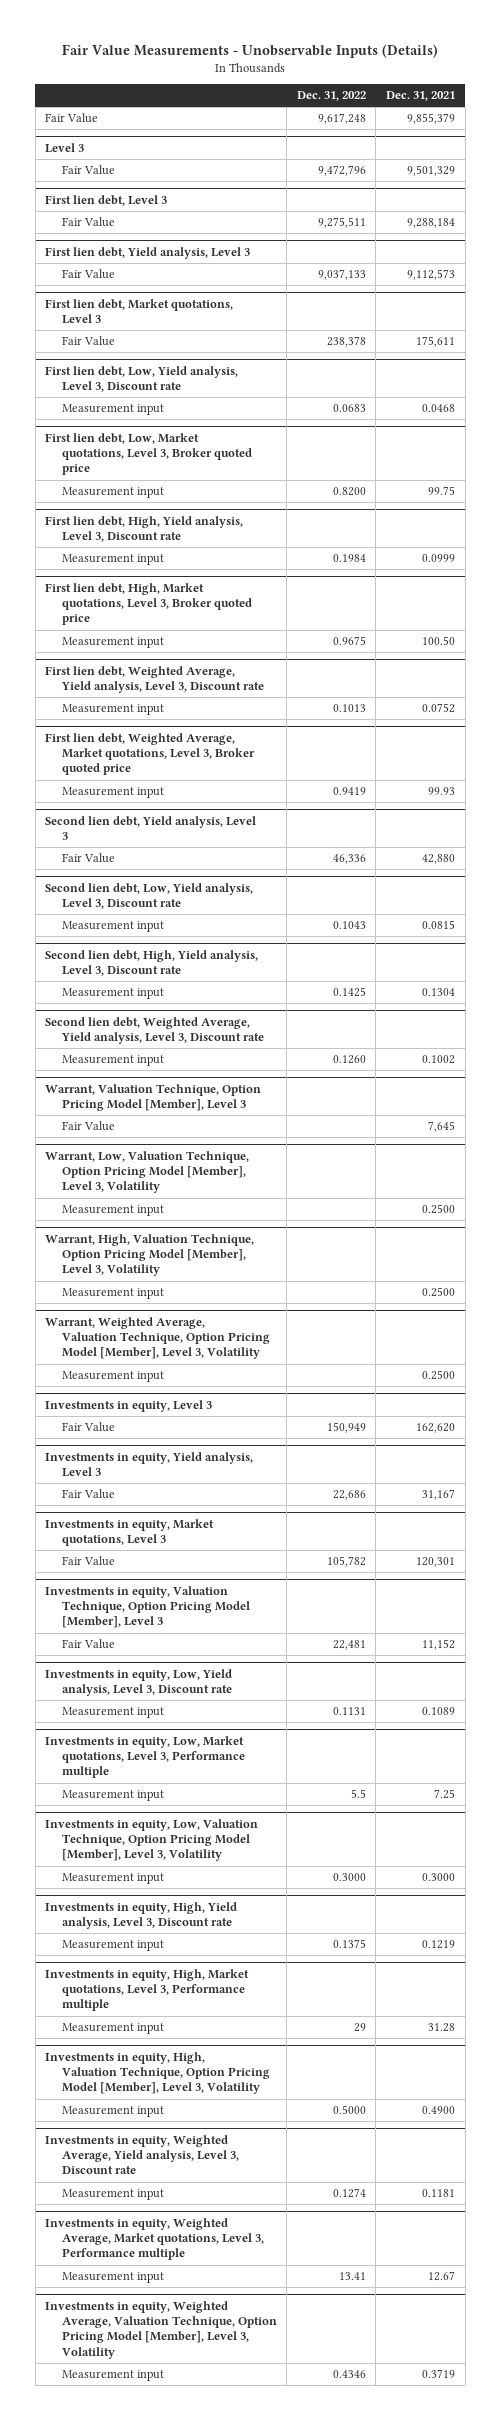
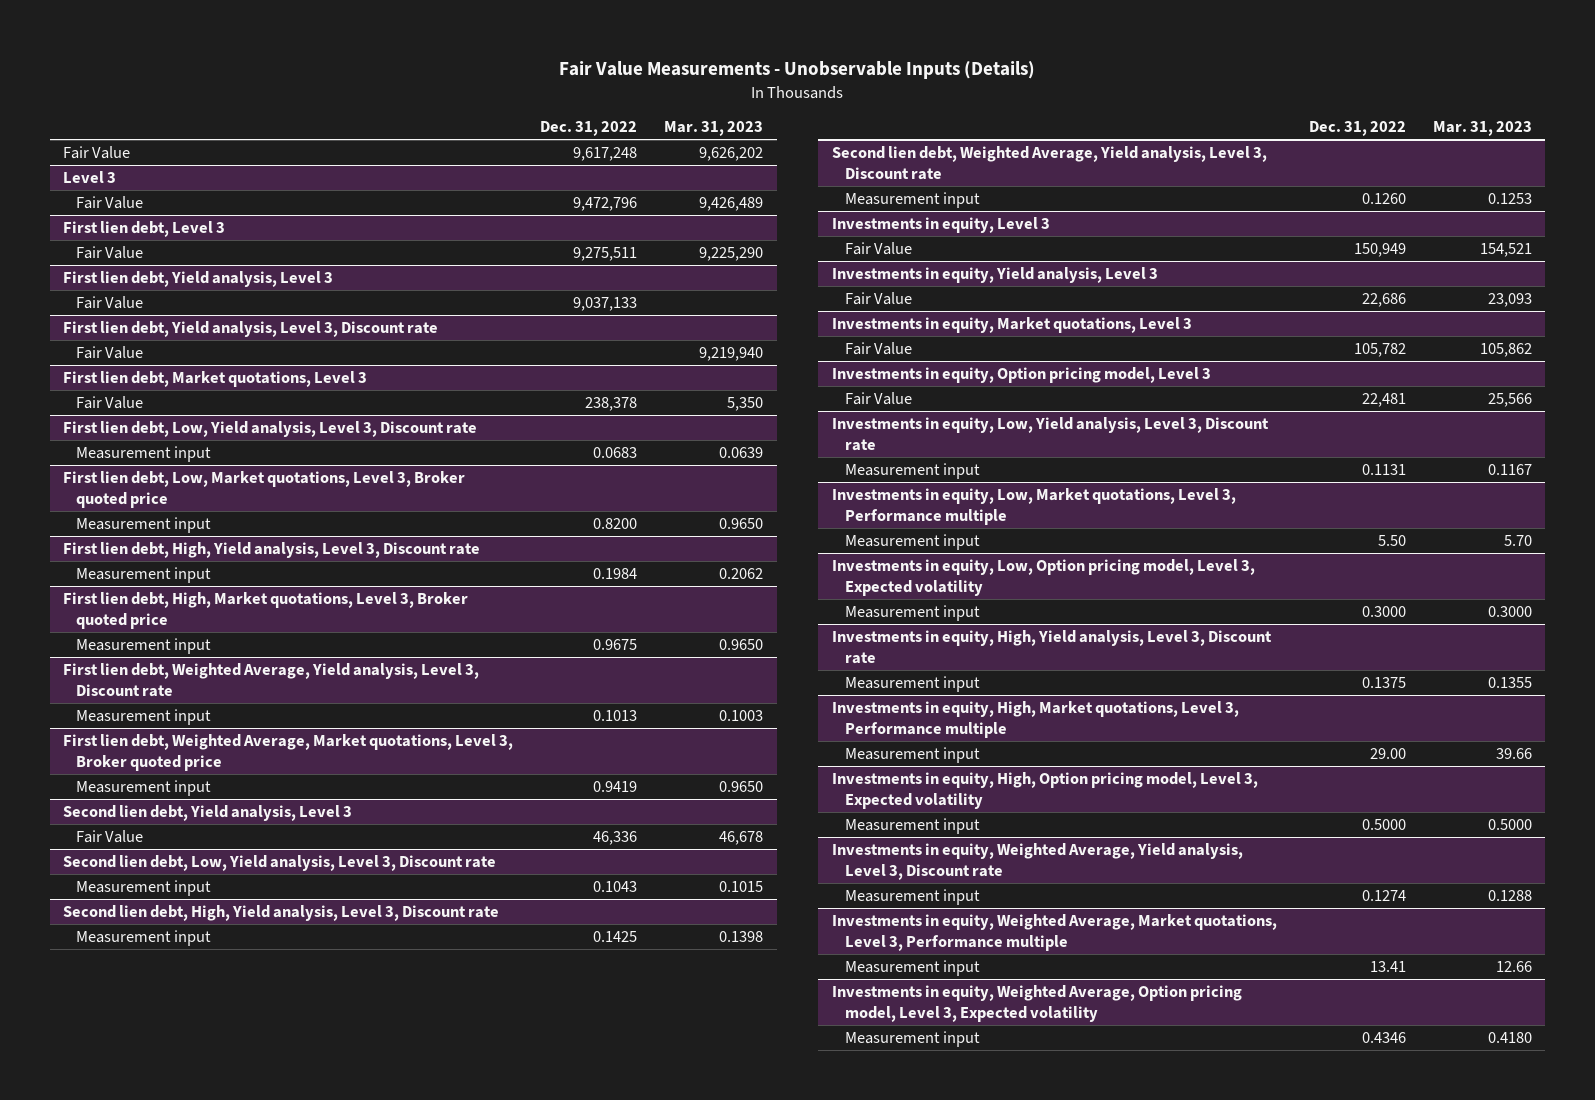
- | Dec. 31, 2022 | Dec. 31, 2021
+ | Dec. 31, 2022 | Mar. 31, 2023
+ First lien debt, Yield analysis, Level 3, Discount rate
+ Fair Value | | 9,219,940
- Warrant, Valuation Technique, Option Pricing Model [Member], Level 3
- Fair Value | | 7,645
- Warrant, Low, Valuation Technique, Option Pricing Model [Member], Level 3, Volatility
- Measurement input | | 0.2500
- Warrant, High, Valuation Technique, Option Pricing Model [Member], Level 3, Volatility
- Measurement input | | 0.2500
- Warrant, Weighted Average, Valuation Technique, Option Pricing Model [Member], Level 3, Volatility
- Measurement input | | 0.2500
- Investments in equity, Valuation Technique, Option Pricing Model [Member], Level 3
+ Investments in equity, Option pricing model, Level 3
@ Investments in equity, Low, Market quotations, Level 3, Performance multiple
- Measurement input | 5.5 | 7.25
- Investments in equity, Low, Valuation Technique, Option Pricing Model [Member], Level 3, Volatility
@ Investments in equity, Low, Market quotations, Level 3, Performance multiple
+ Measurement input | 5.50 | 5.70
+ Investments in equity, Low, Option pricing model, Level 3, Expected volatility
@ Investments in equity, High, Market quotations, Level 3, Performance multiple
- Measurement input | 29 | 31.28
- Investments in equity, High, Valuation Technique, Option Pricing Model [Member], Level 3, Volatility
@ Investments in equity, High, Market quotations, Level 3, Performance multiple
+ Measurement input | 29.00 | 39.66
+ Investments in equity, High, Option pricing model, Level 3, Expected volatility
- Investments in equity, Weighted Average, Valuation Technique, Option Pricing Model [Member], Level 3, Volatility
+ Investments in equity, Weighted Average, Option pricing model, Level 3, Expected volatility

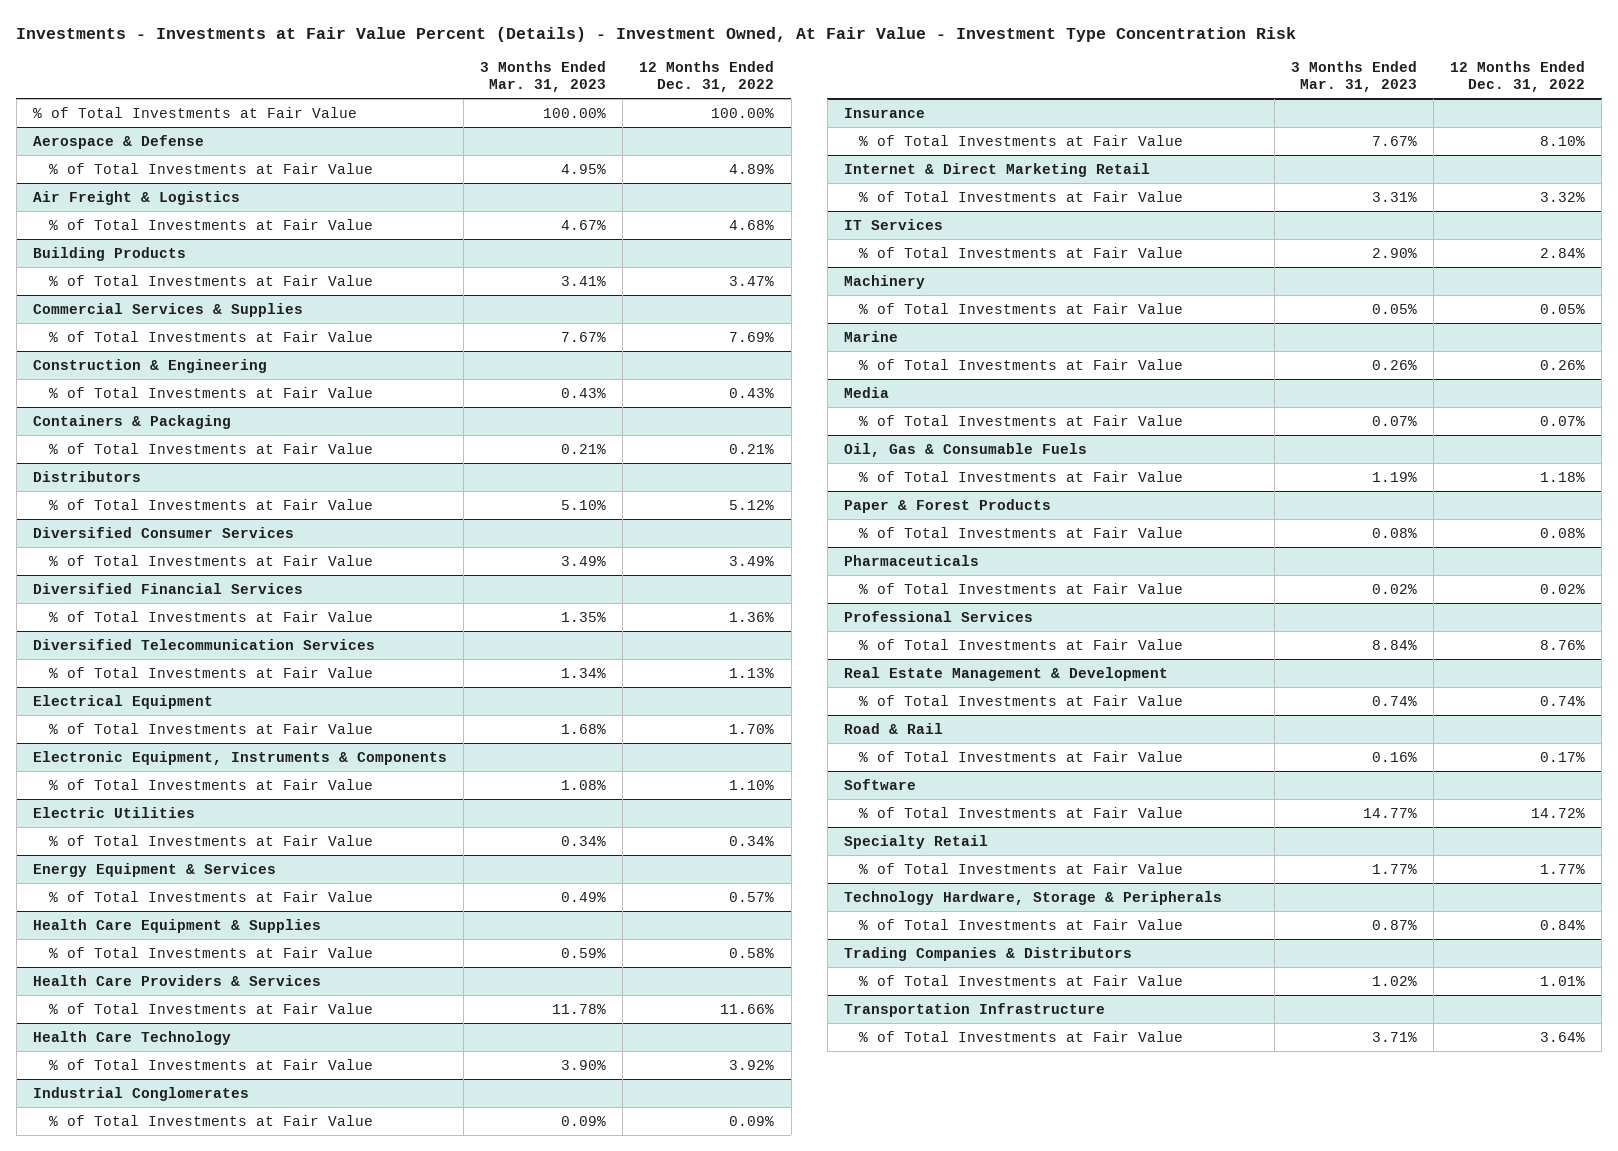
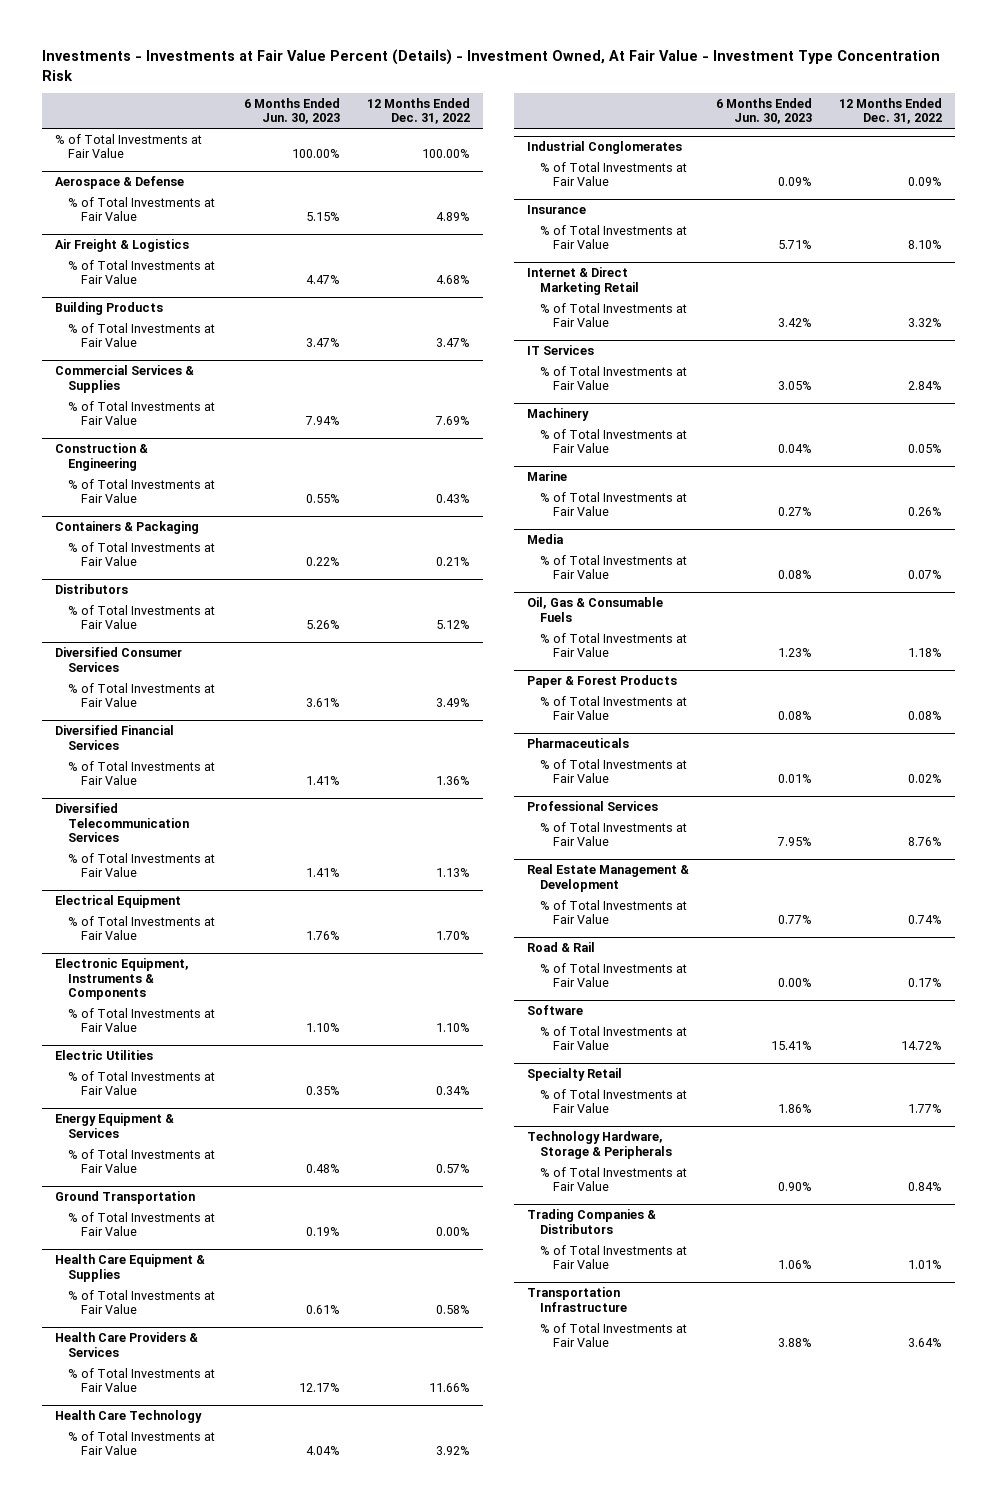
- | 3 Months Ended Mar. 31, 2023 | 12 Months Ended Dec. 31, 2022
+ | 6 Months Ended Jun. 30, 2023 | 12 Months Ended Dec. 31, 2022
+ Ground Transportation
+ % of Total Investments at Fair Value | 0.19% | 0.00%

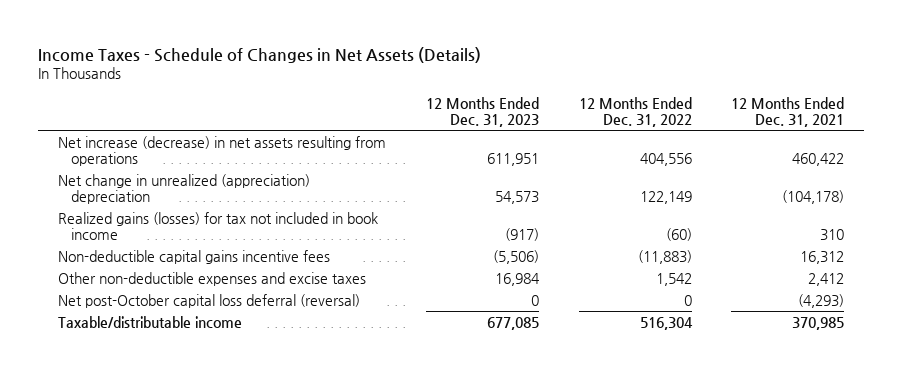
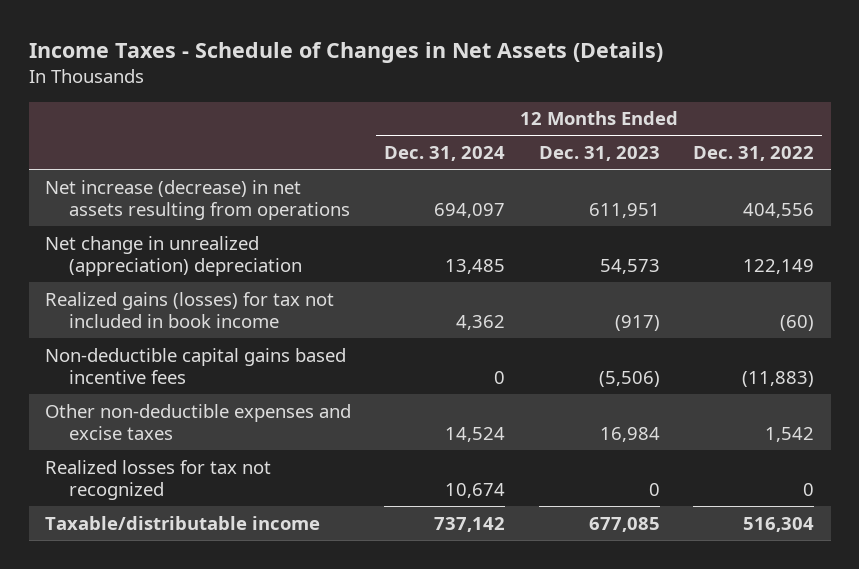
- | 12 Months Ended Dec. 31, 2023 | 12 Months Ended Dec. 31, 2022 | 12 Months Ended Dec. 31, 2021
+ | 12 Months Ended Dec. 31, 2024 | 12 Months Ended Dec. 31, 2023 | 12 Months Ended Dec. 31, 2022
- Non-deductible capital gains incentive fees | (5,506) | (11,883) | 16,312
+ Non-deductible capital gains based incentive fees | 0 | (5,506) | (11,883)
- Net post-October capital loss deferral (reversal) | 0 | 0 | (4,293)
+ Realized losses for tax not recognized | 10,674 | 0 | 0

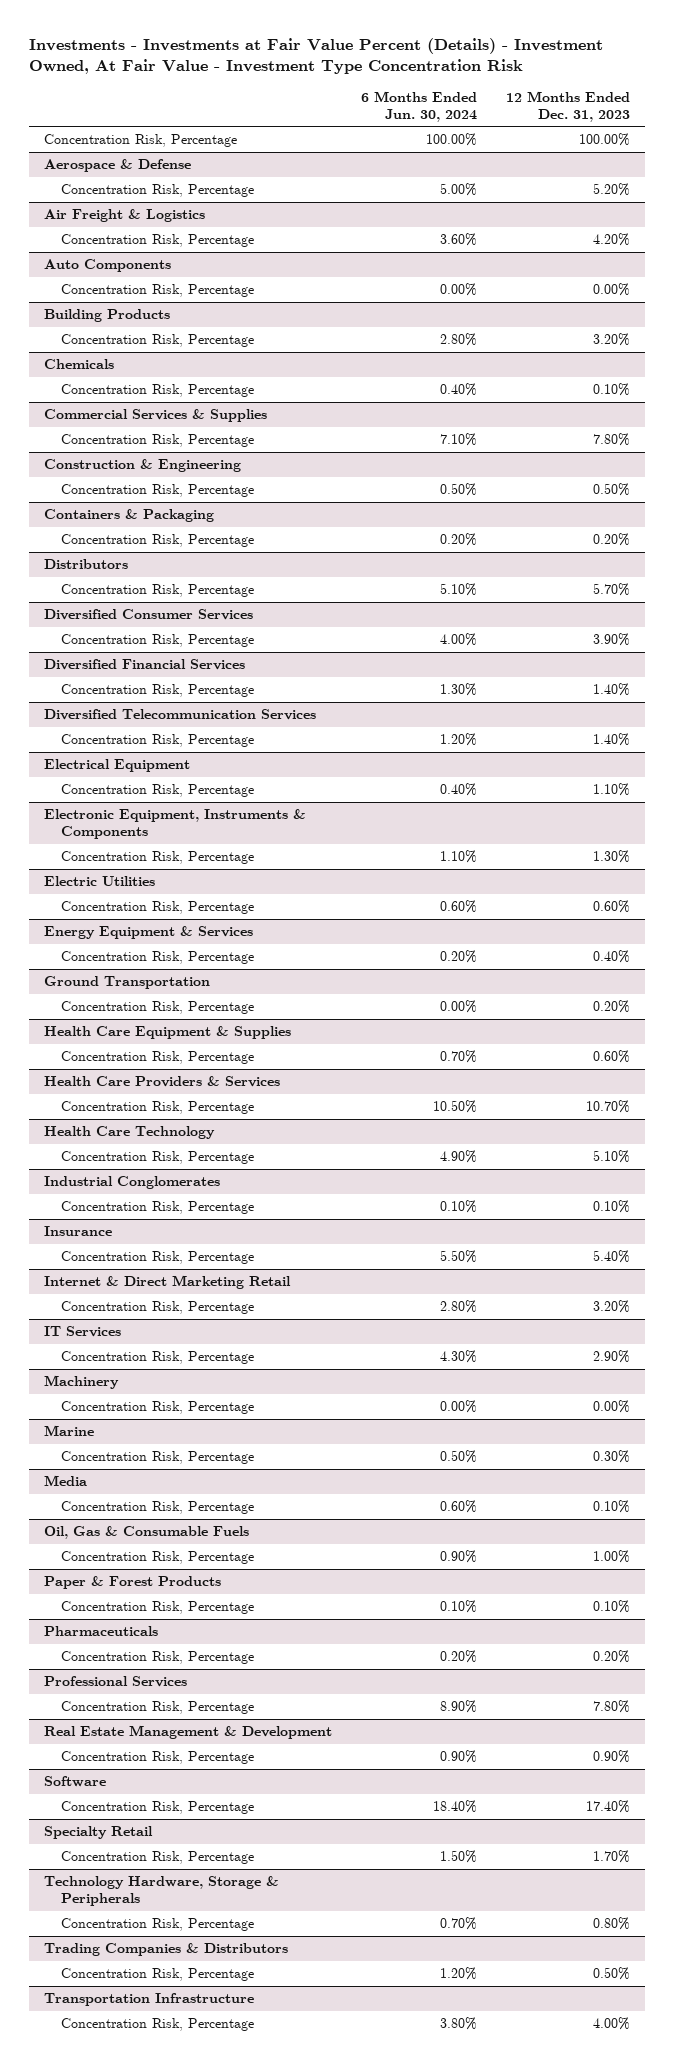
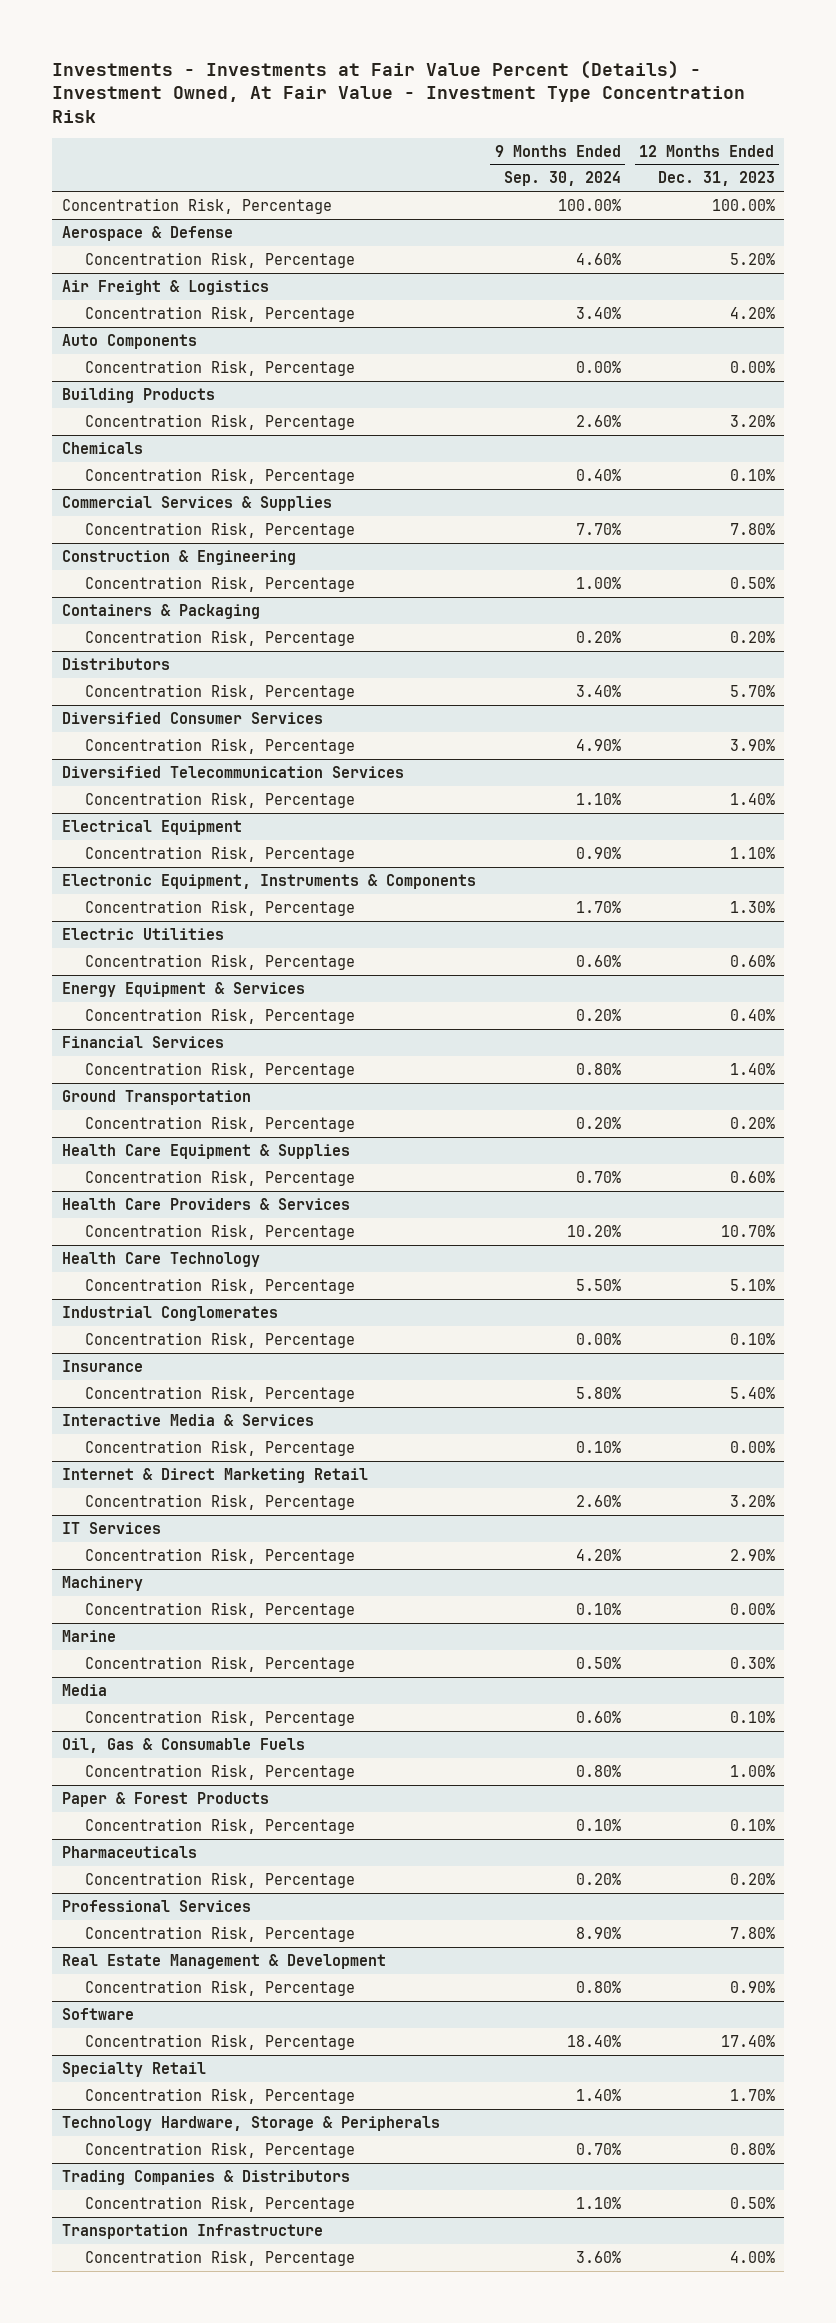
- | 6 Months Ended Jun. 30, 2024 | 12 Months Ended Dec. 31, 2023
+ | 9 Months Ended Sep. 30, 2024 | 12 Months Ended Dec. 31, 2023
- Diversified Financial Services
- Concentration Risk, Percentage | 1.30% | 1.40%
+ Financial Services
+ Concentration Risk, Percentage | 0.80% | 1.40%
+ Interactive Media & Services
+ Concentration Risk, Percentage | 0.10% | 0.00%

